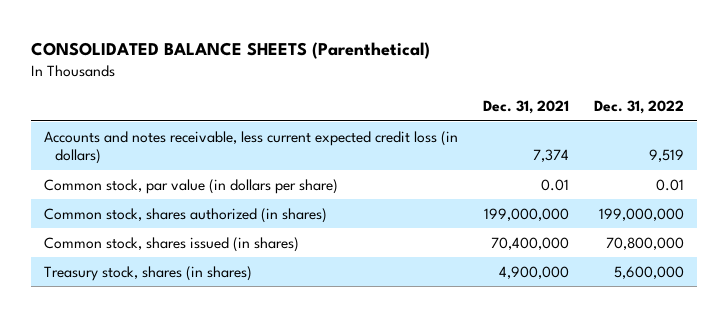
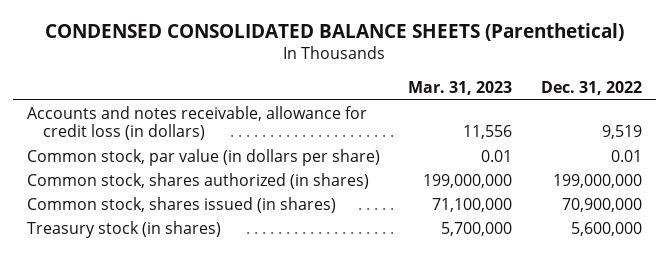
- CONSOLIDATED BALANCE SHEETS (Parenthetical)
+ CONDENSED CONSOLIDATED BALANCE SHEETS (Parenthetical)
- | Dec. 31, 2021 | Dec. 31, 2022
+ | Mar. 31, 2023 | Dec. 31, 2022
- Accounts and notes receivable, less current expected credit loss (in dollars) | 7,374 | 9,519
+ Accounts and notes receivable, allowance for credit loss (in dollars) | 11,556 | 9,519
- Common stock, shares issued (in shares) | 70,400,000 | 70,800,000
- Treasury stock, shares (in shares) | 4,900,000 | 5,600,000
+ Common stock, shares issued (in shares) | 71,100,000 | 70,900,000
+ Treasury stock (in shares) | 5,700,000 | 5,600,000

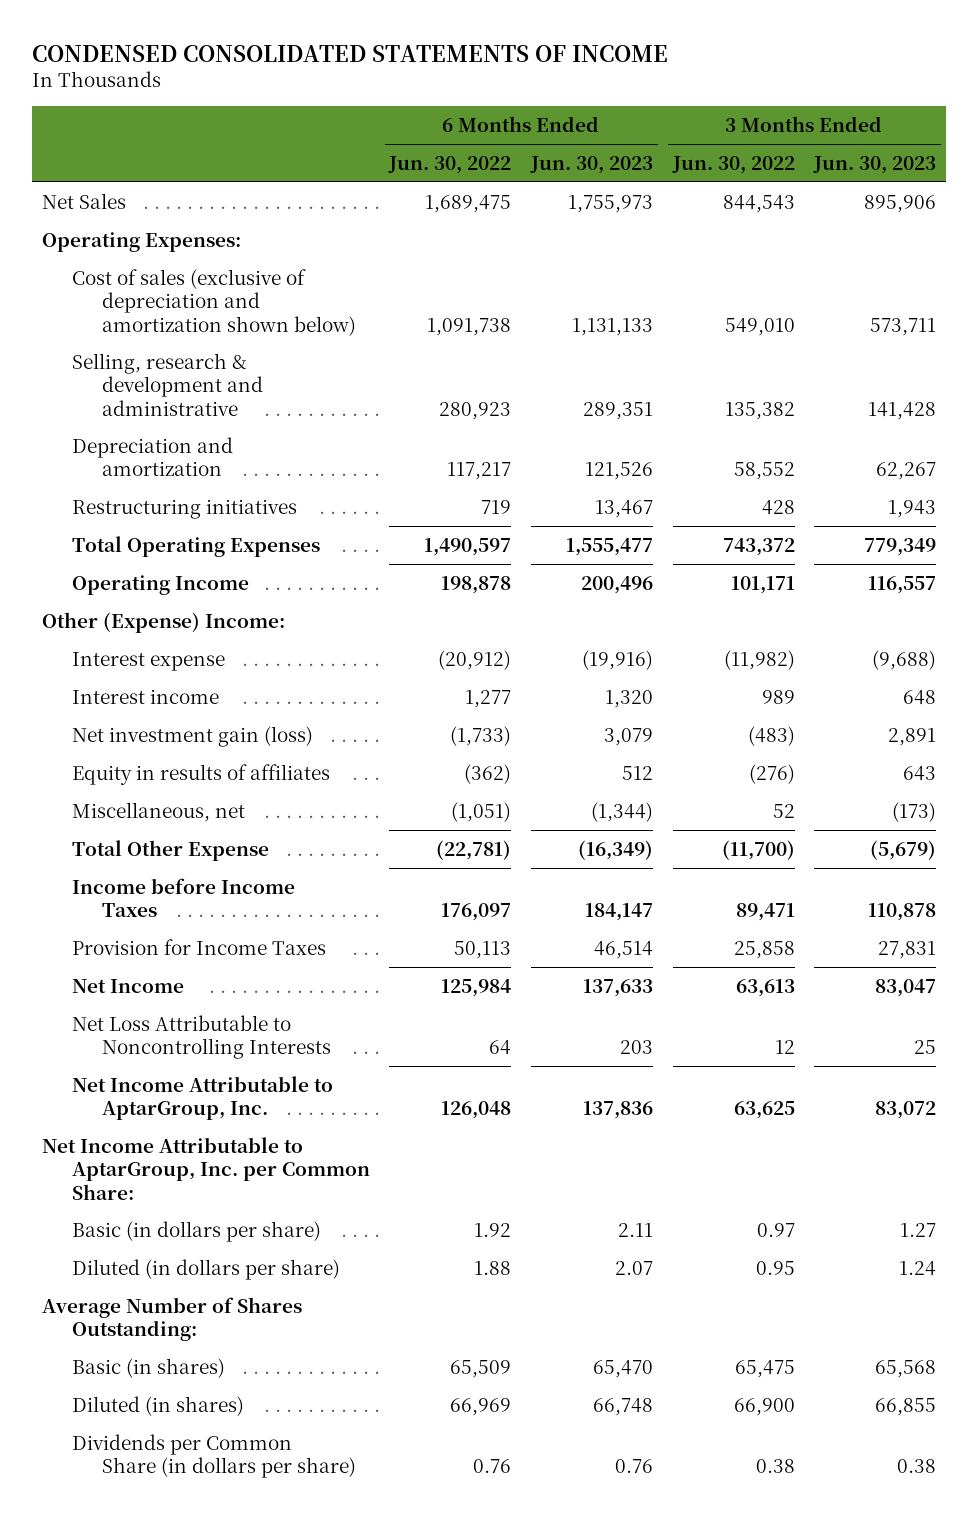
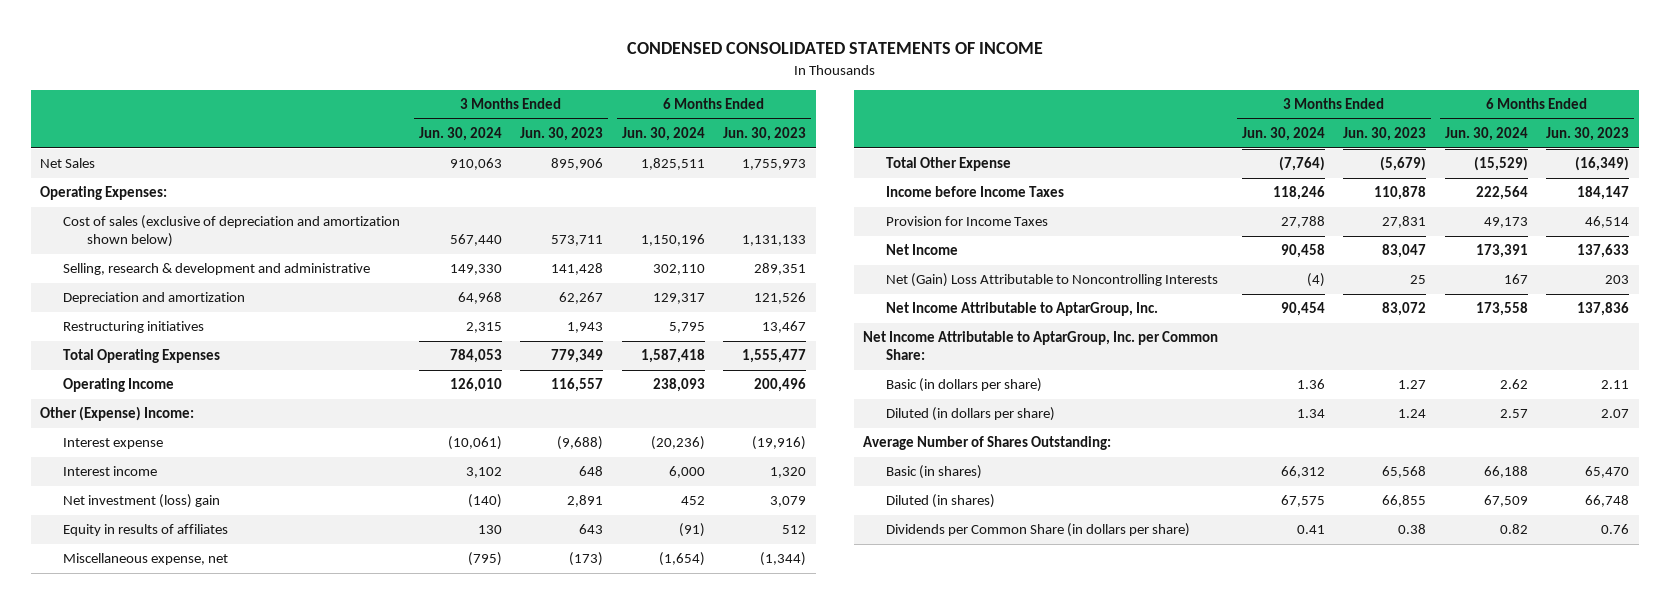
- | 6 Months Ended Jun. 30, 2022 | 6 Months Ended Jun. 30, 2023 | 3 Months Ended Jun. 30, 2022 | 3 Months Ended Jun. 30, 2023
+ | 3 Months Ended Jun. 30, 2024 | 3 Months Ended Jun. 30, 2023 | 6 Months Ended Jun. 30, 2024 | 6 Months Ended Jun. 30, 2023
- Net investment gain (loss) | (1,733) | 3,079 | (483) | 2,891
+ Net investment (loss) gain | (140) | 2,891 | 452 | 3,079
- Miscellaneous, net | (1,051) | (1,344) | 52 | (173)
+ Miscellaneous expense, net | (795) | (173) | (1,654) | (1,344)
- Net Loss Attributable to Noncontrolling Interests | 64 | 203 | 12 | 25
+ Net (Gain) Loss Attributable to Noncontrolling Interests | (4) | 25 | 167 | 203

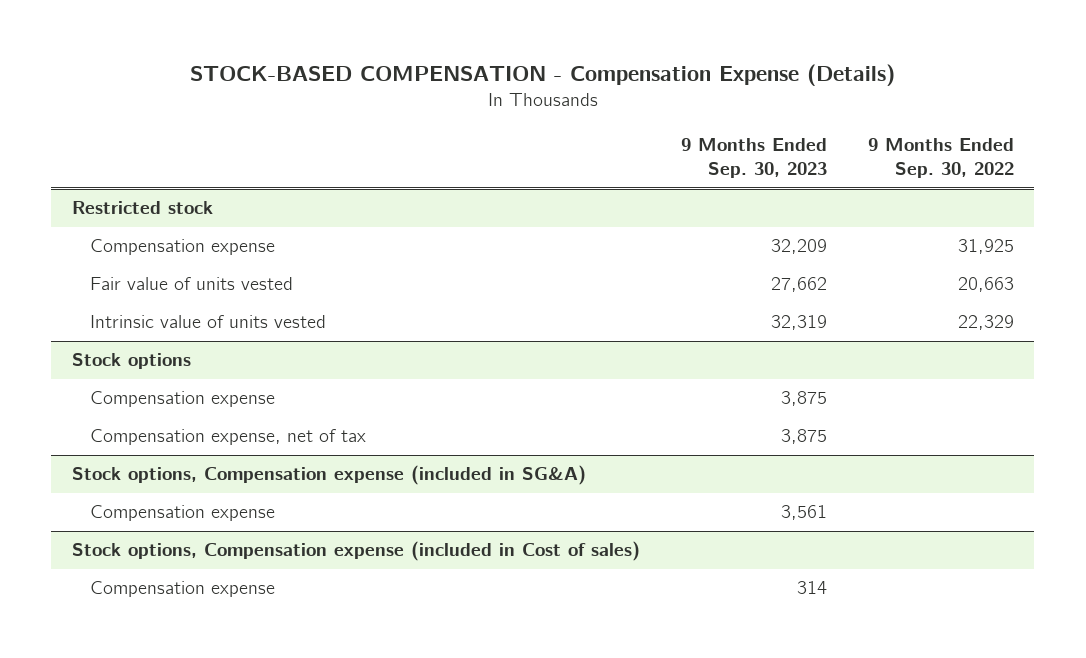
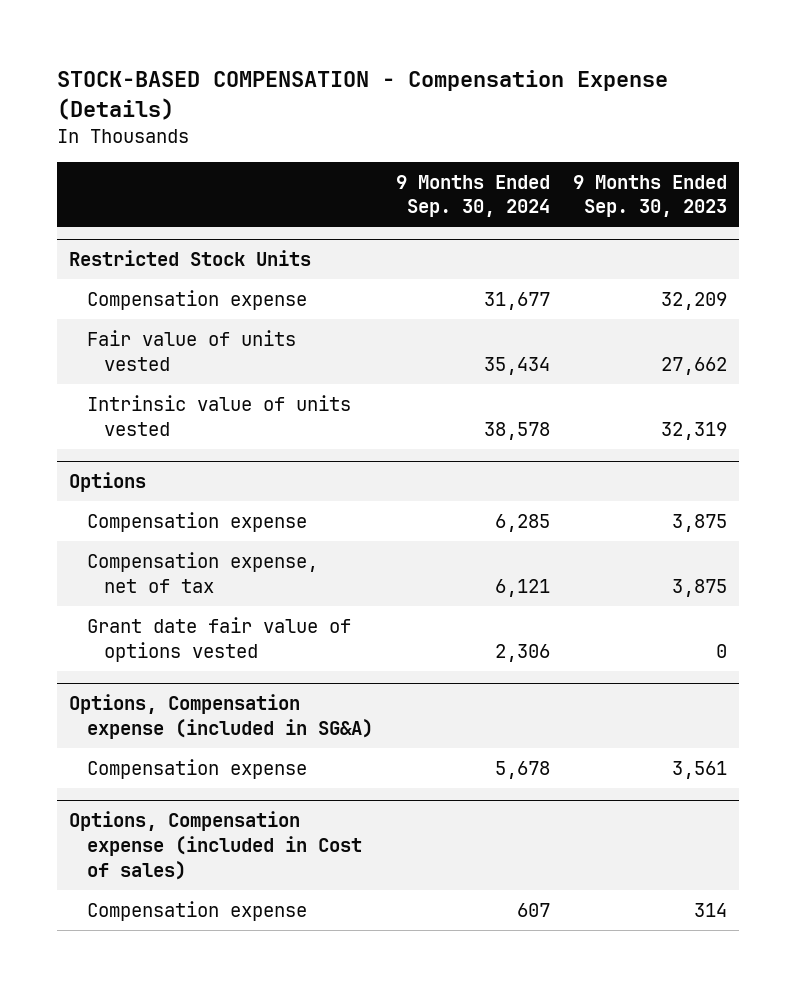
- | 9 Months Ended Sep. 30, 2023 | 9 Months Ended Sep. 30, 2022
+ | 9 Months Ended Sep. 30, 2024 | 9 Months Ended Sep. 30, 2023
- Restricted stock
+ Restricted Stock Units
- Stock options
+ Options
- Stock options, Compensation expense (included in SG&A)
+ Grant date fair value of options vested | 2,306 | 0
+ Options, Compensation expense (included in SG&A)
- Stock options, Compensation expense (included in Cost of sales)
+ Options, Compensation expense (included in Cost of sales)

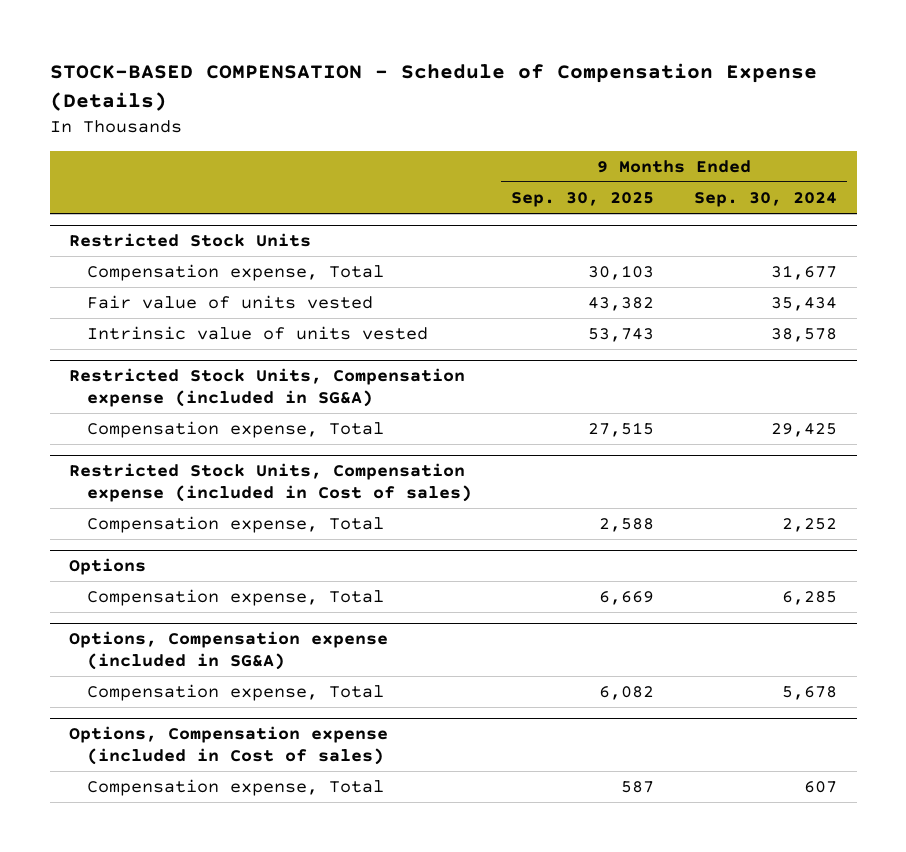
- STOCK-BASED COMPENSATION - Compensation Expense (Details)
+ STOCK-BASED COMPENSATION - Schedule of Compensation Expense (Details)
- | 9 Months Ended Sep. 30, 2024 | 9 Months Ended Sep. 30, 2023
+ | 9 Months Ended Sep. 30, 2025 | 9 Months Ended Sep. 30, 2024
@ Restricted Stock Units
- Compensation expense | 31,677 | 32,209
+ Compensation expense, Total | 30,103 | 31,677
+ Restricted Stock Units, Compensation expense (included in SG&A)
+ Compensation expense, Total | 27,515 | 29,425
+ Restricted Stock Units, Compensation expense (included in Cost of sales)
+ Compensation expense, Total | 2,588 | 2,252
@ Options
- Compensation expense | 6,285 | 3,875
- Compensation expense, net of tax | 6,121 | 3,875
- Grant date fair value of options vested | 2,306 | 0
+ Compensation expense, Total | 6,669 | 6,285
@ Options, Compensation expense (included in SG&A)
- Compensation expense | 5,678 | 3,561
+ Compensation expense, Total | 6,082 | 5,678
@ Options, Compensation expense (included in Cost of sales)
- Compensation expense | 607 | 314
+ Compensation expense, Total | 587 | 607

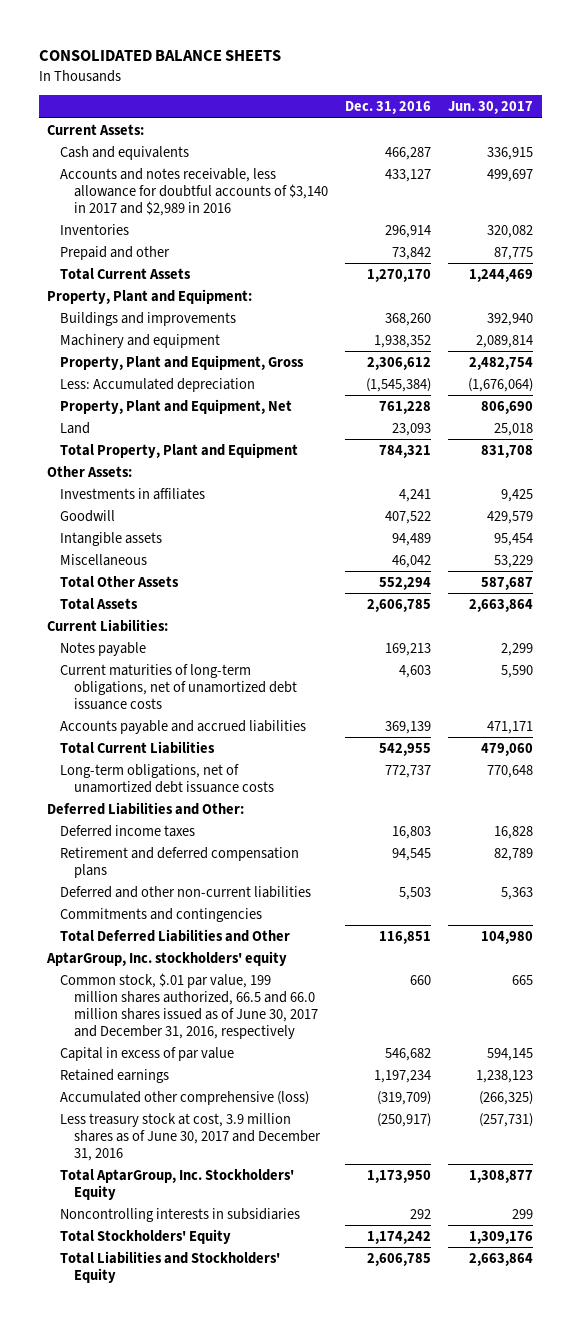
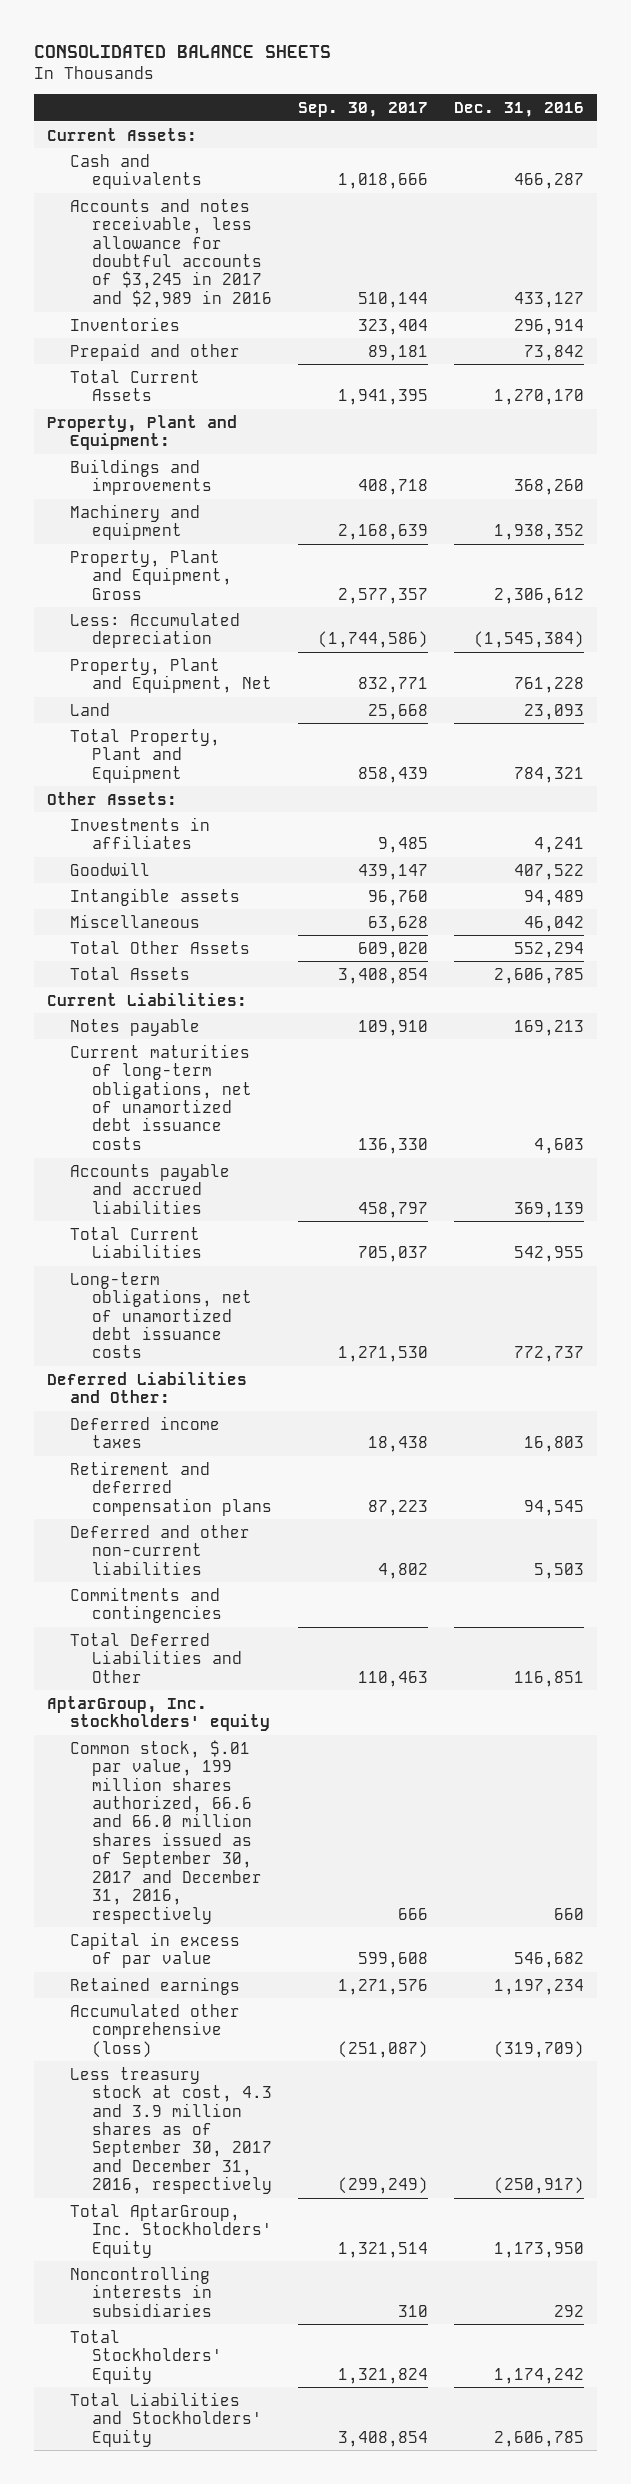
- | Dec. 31, 2016 | Jun. 30, 2017
+ | Sep. 30, 2017 | Dec. 31, 2016
- Accounts and notes receivable, less allowance for doubtful accounts of $3,140 in 2017 and $2,989 in 2016 | 433,127 | 499,697
+ Accounts and notes receivable, less allowance for doubtful accounts of $3,245 in 2017 and $2,989 in 2016 | 510,144 | 433,127
- Common stock, $.01 par value, 199 million shares authorized, 66.5 and 66.0 million shares issued as of June 30, 2017 and December 31, 2016, respectively | 660 | 665
+ Common stock, $.01 par value, 199 million shares authorized, 66.6 and 66.0 million shares issued as of September 30, 2017 and December 31, 2016, respectively | 666 | 660
- Less treasury stock at cost, 3.9 million shares as of June 30, 2017 and December 31, 2016 | (250,917) | (257,731)
+ Less treasury stock at cost, 4.3 and 3.9 million shares as of September 30, 2017 and December 31, 2016, respectively | (299,249) | (250,917)

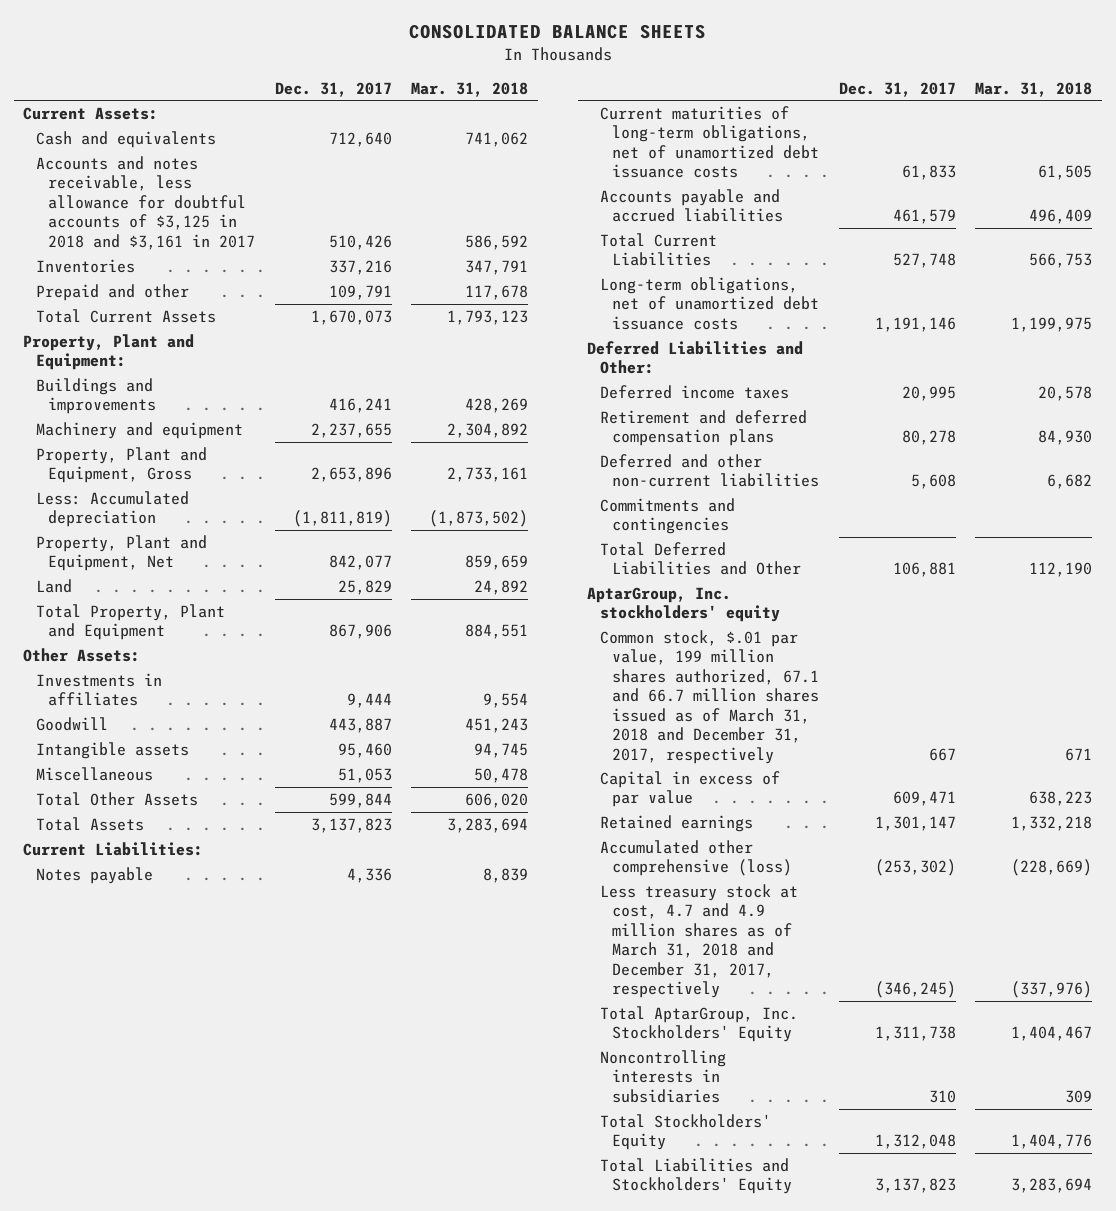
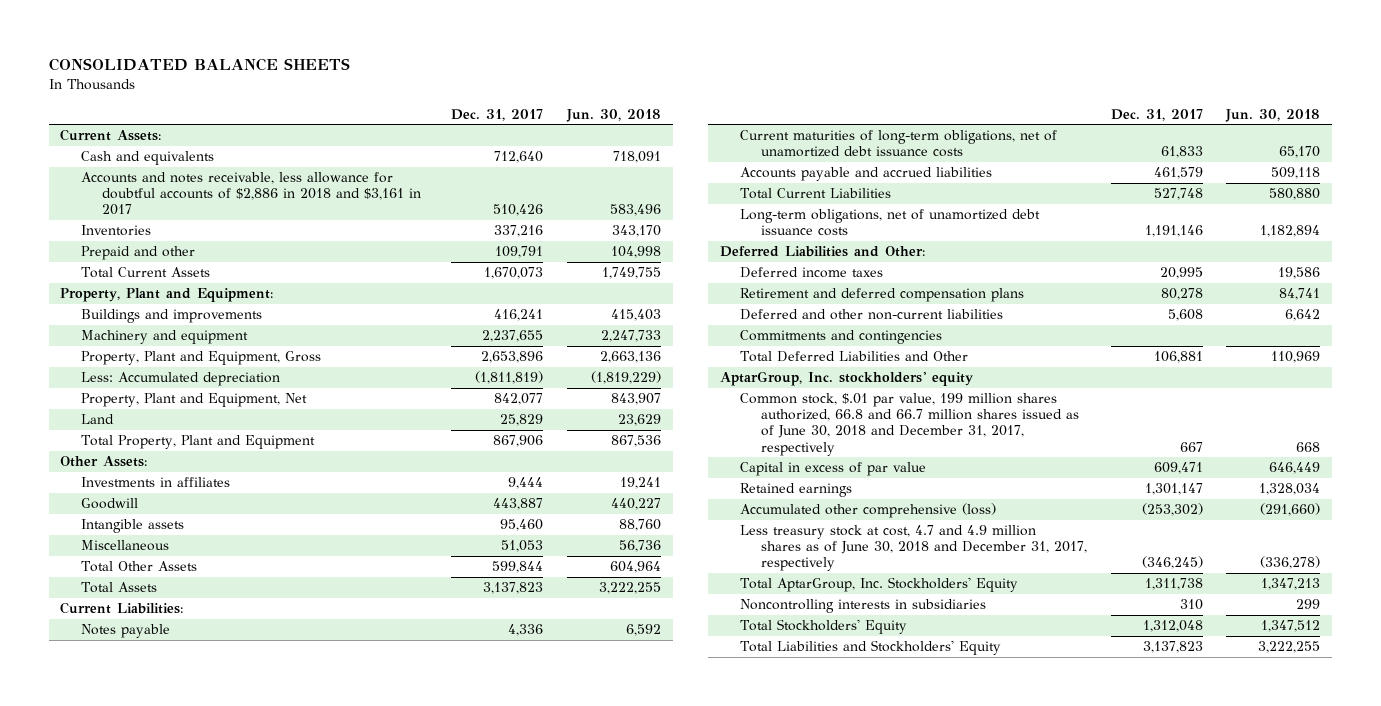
- | Dec. 31, 2017 | Mar. 31, 2018
+ | Dec. 31, 2017 | Jun. 30, 2018
- Accounts and notes receivable, less allowance for doubtful accounts of $3,125 in 2018 and $3,161 in 2017 | 510,426 | 586,592
+ Accounts and notes receivable, less allowance for doubtful accounts of $2,886 in 2018 and $3,161 in 2017 | 510,426 | 583,496
- Common stock, $.01 par value, 199 million shares authorized, 67.1 and 66.7 million shares issued as of March 31, 2018 and December 31, 2017, respectively | 667 | 671
+ Common stock, $.01 par value, 199 million shares authorized, 66.8 and 66.7 million shares issued as of June 30, 2018 and December 31, 2017, respectively | 667 | 668
- Less treasury stock at cost, 4.7 and 4.9 million shares as of March 31, 2018 and December 31, 2017, respectively | (346,245) | (337,976)
+ Less treasury stock at cost, 4.7 and 4.9 million shares as of June 30, 2018 and December 31, 2017, respectively | (346,245) | (336,278)

